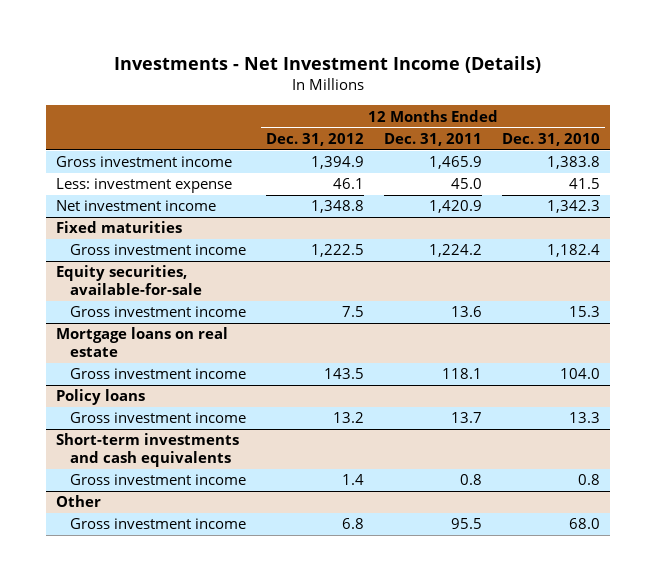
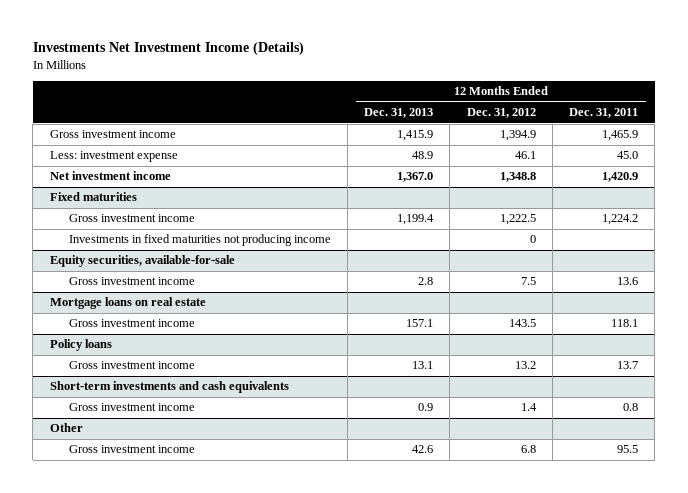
- Investments - Net Investment Income (Details)
+ Investments Net Investment Income (Details)
- | 12 Months Ended Dec. 31, 2012 | 12 Months Ended Dec. 31, 2011 | 12 Months Ended Dec. 31, 2010
+ | 12 Months Ended Dec. 31, 2013 | 12 Months Ended Dec. 31, 2012 | 12 Months Ended Dec. 31, 2011
@ Fixed maturities
+ Investments in fixed maturities not producing income | | 0 |

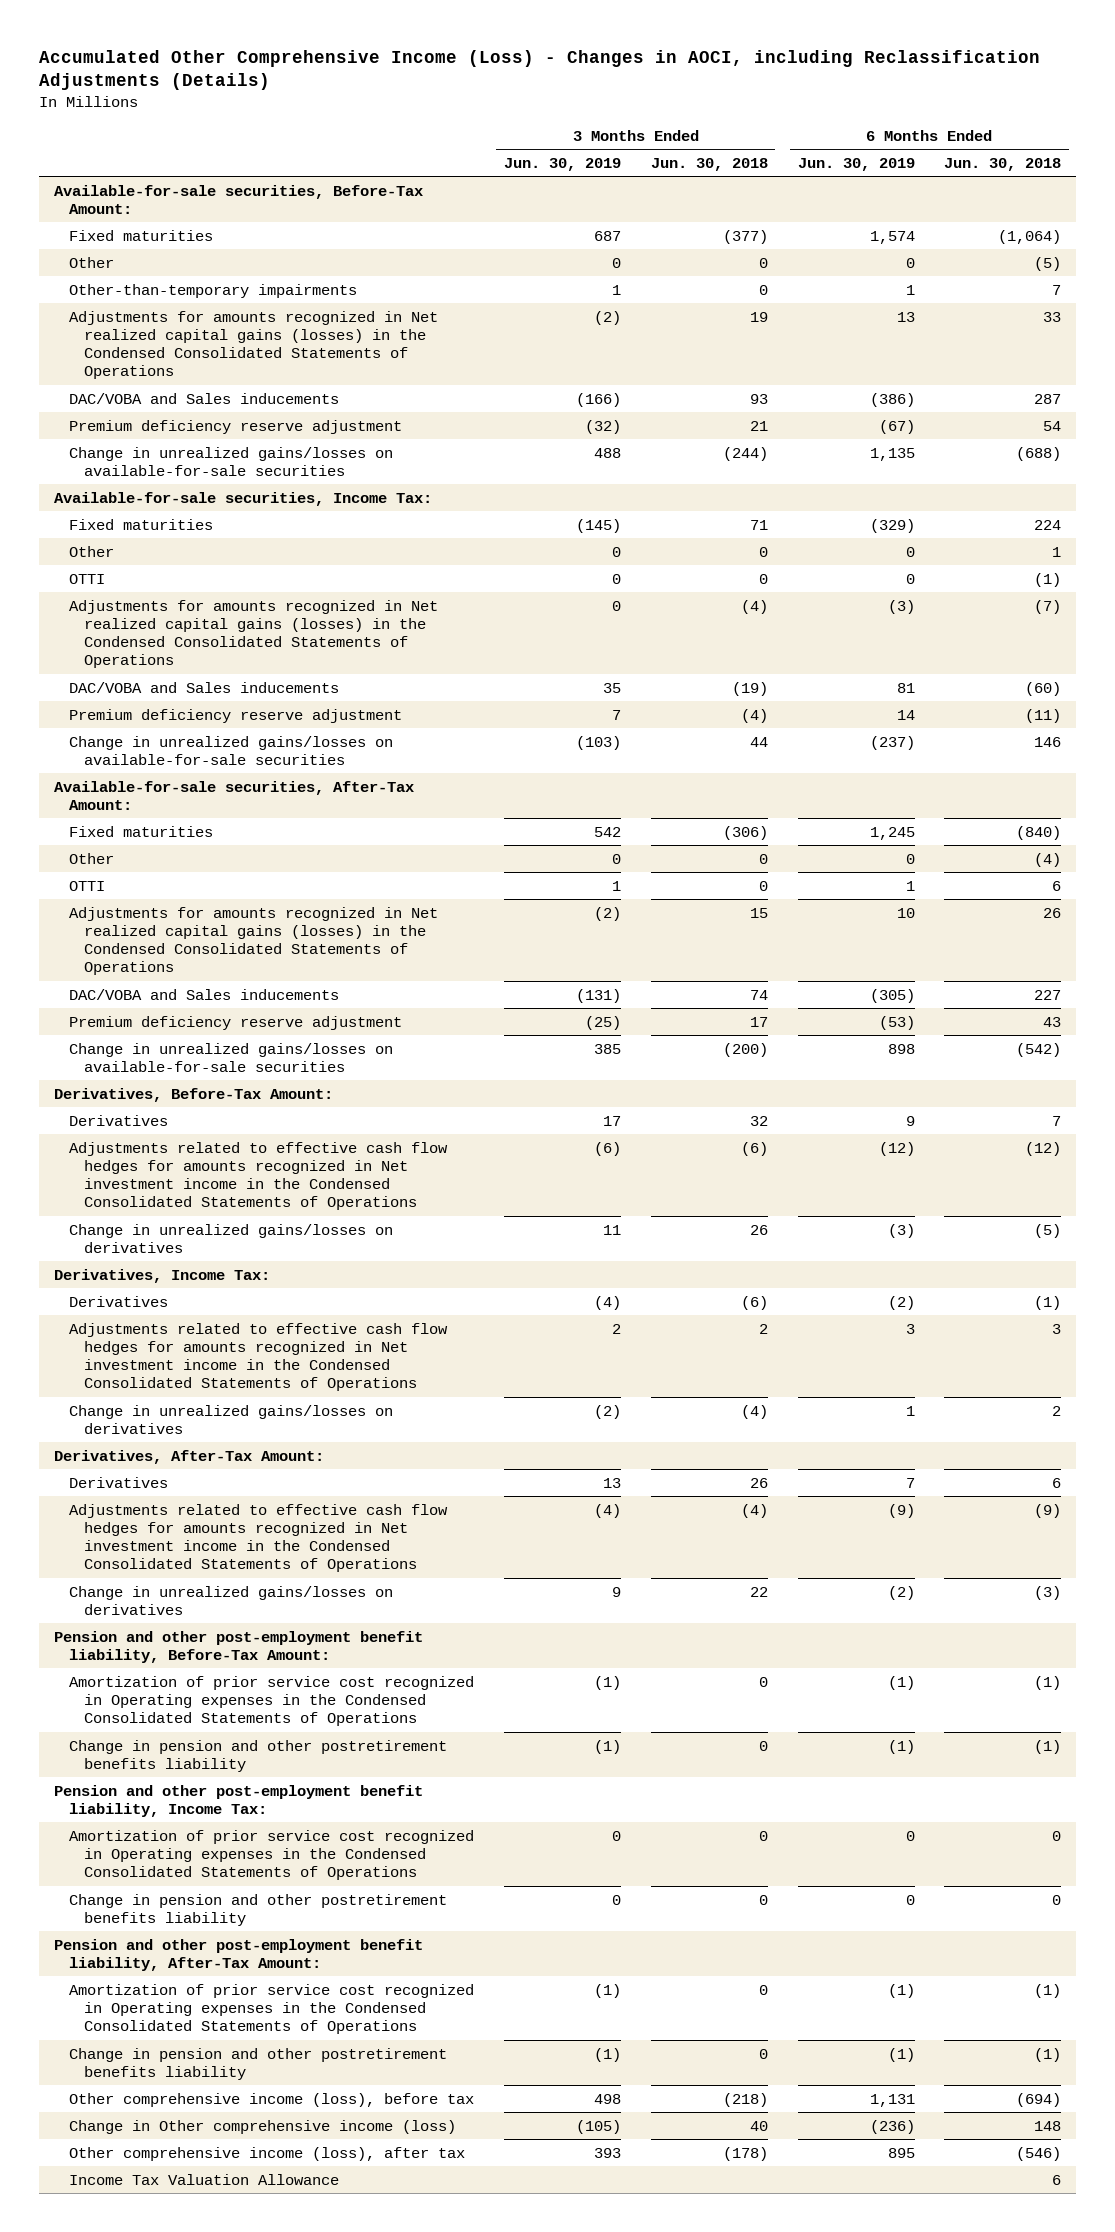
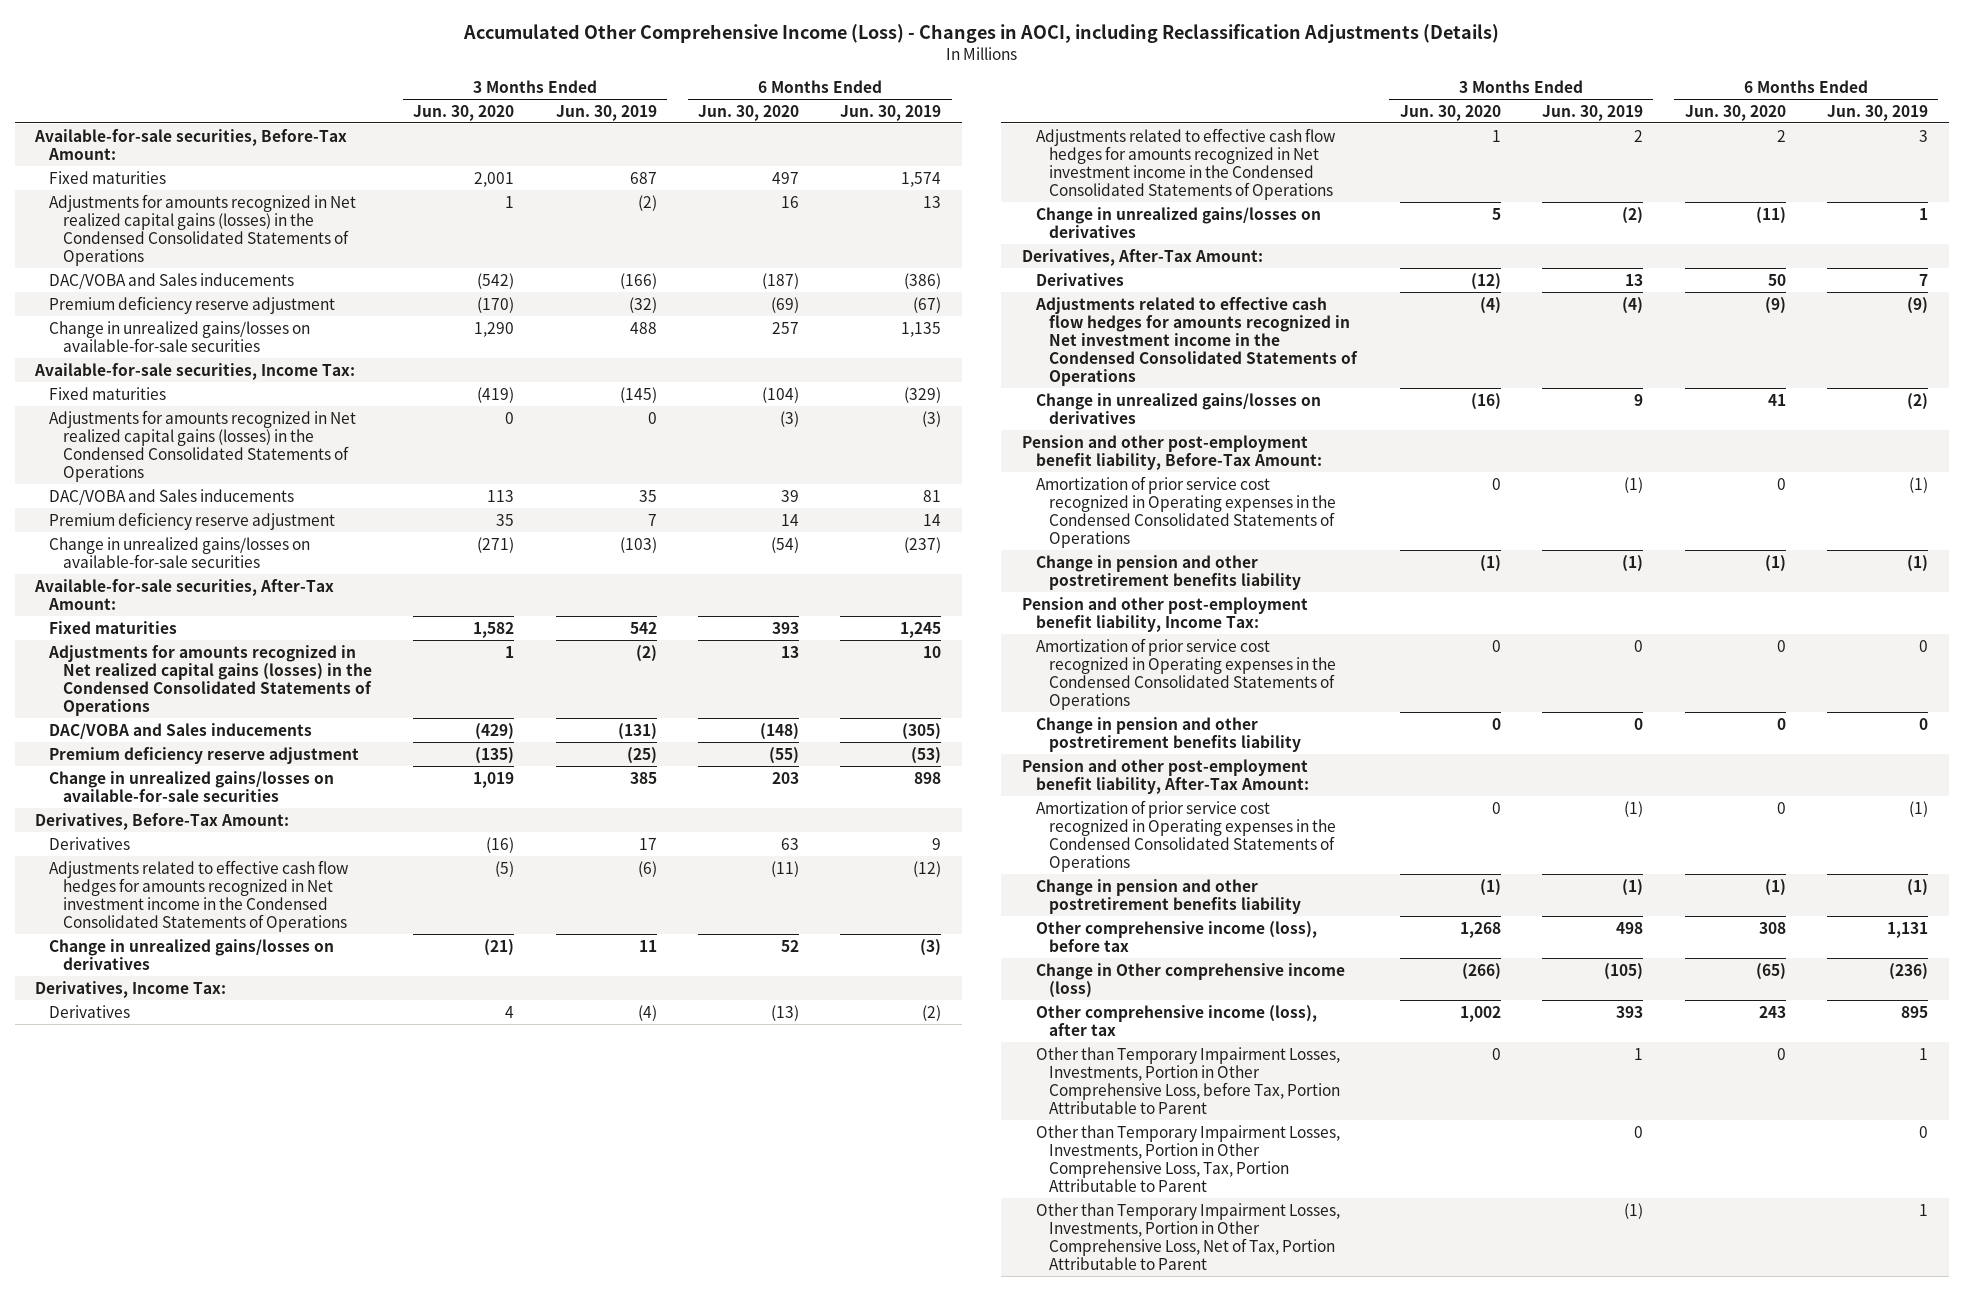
- | 3 Months Ended Jun. 30, 2019 | 3 Months Ended Jun. 30, 2018 | 6 Months Ended Jun. 30, 2019 | 6 Months Ended Jun. 30, 2018
+ | 3 Months Ended Jun. 30, 2020 | 3 Months Ended Jun. 30, 2019 | 6 Months Ended Jun. 30, 2020 | 6 Months Ended Jun. 30, 2019
- Other | 0 | 0 | 0 | (5)
- Other-than-temporary impairments | 1 | 0 | 1 | 7
- Other | 0 | 0 | 0 | 1
- OTTI | 0 | 0 | 0 | (1)
- Other | 0 | 0 | 0 | (4)
- OTTI | 1 | 0 | 1 | 6
- Income Tax Valuation Allowance | | | | 6
+ Other than Temporary Impairment Losses, Investments, Portion in Other Comprehensive Loss, before Tax, Portion Attributable to Parent | 0 | 1 | 0 | 1
+ Other than Temporary Impairment Losses, Investments, Portion in Other Comprehensive Loss, Tax, Portion Attributable to Parent | | 0 | | 0
+ Other than Temporary Impairment Losses, Investments, Portion in Other Comprehensive Loss, Net of Tax, Portion Attributable to Parent | | (1) | | 1

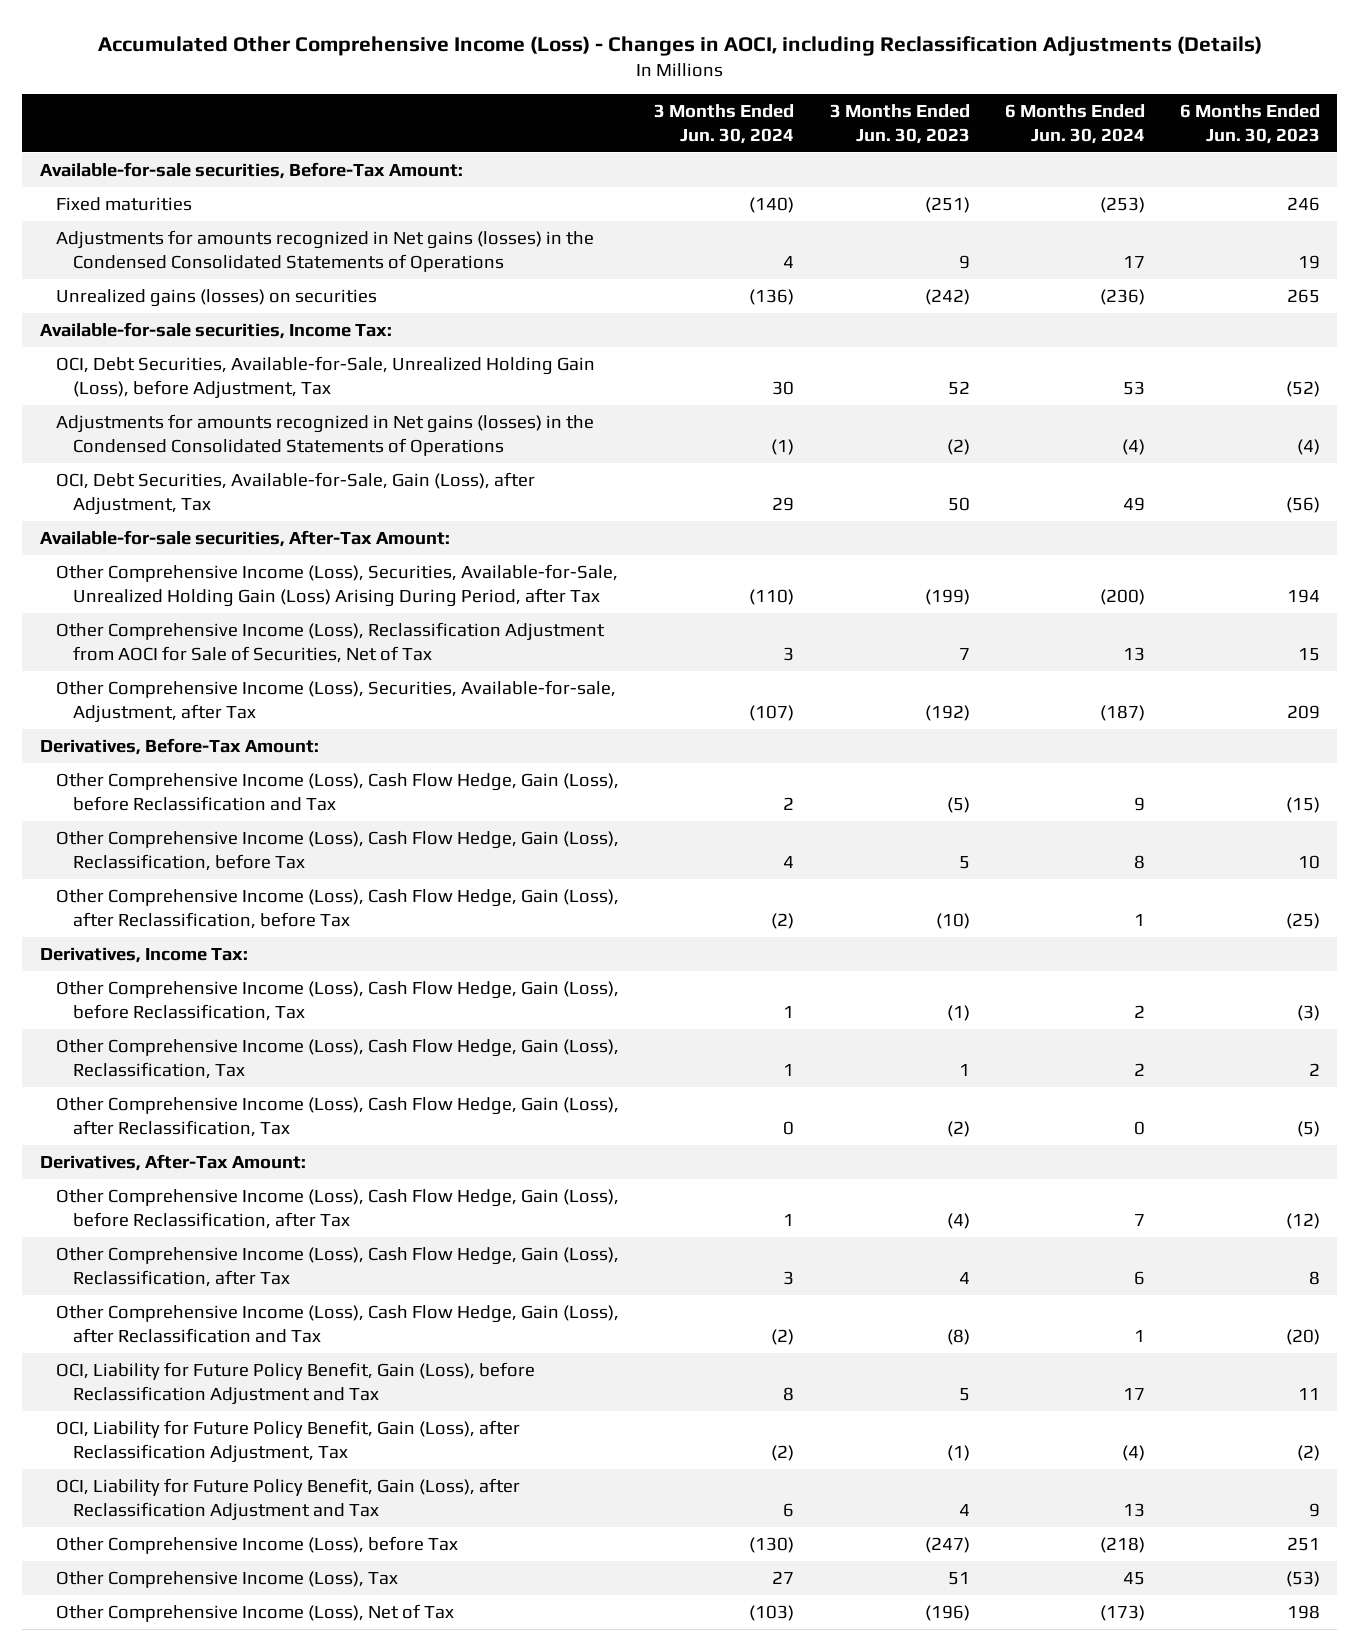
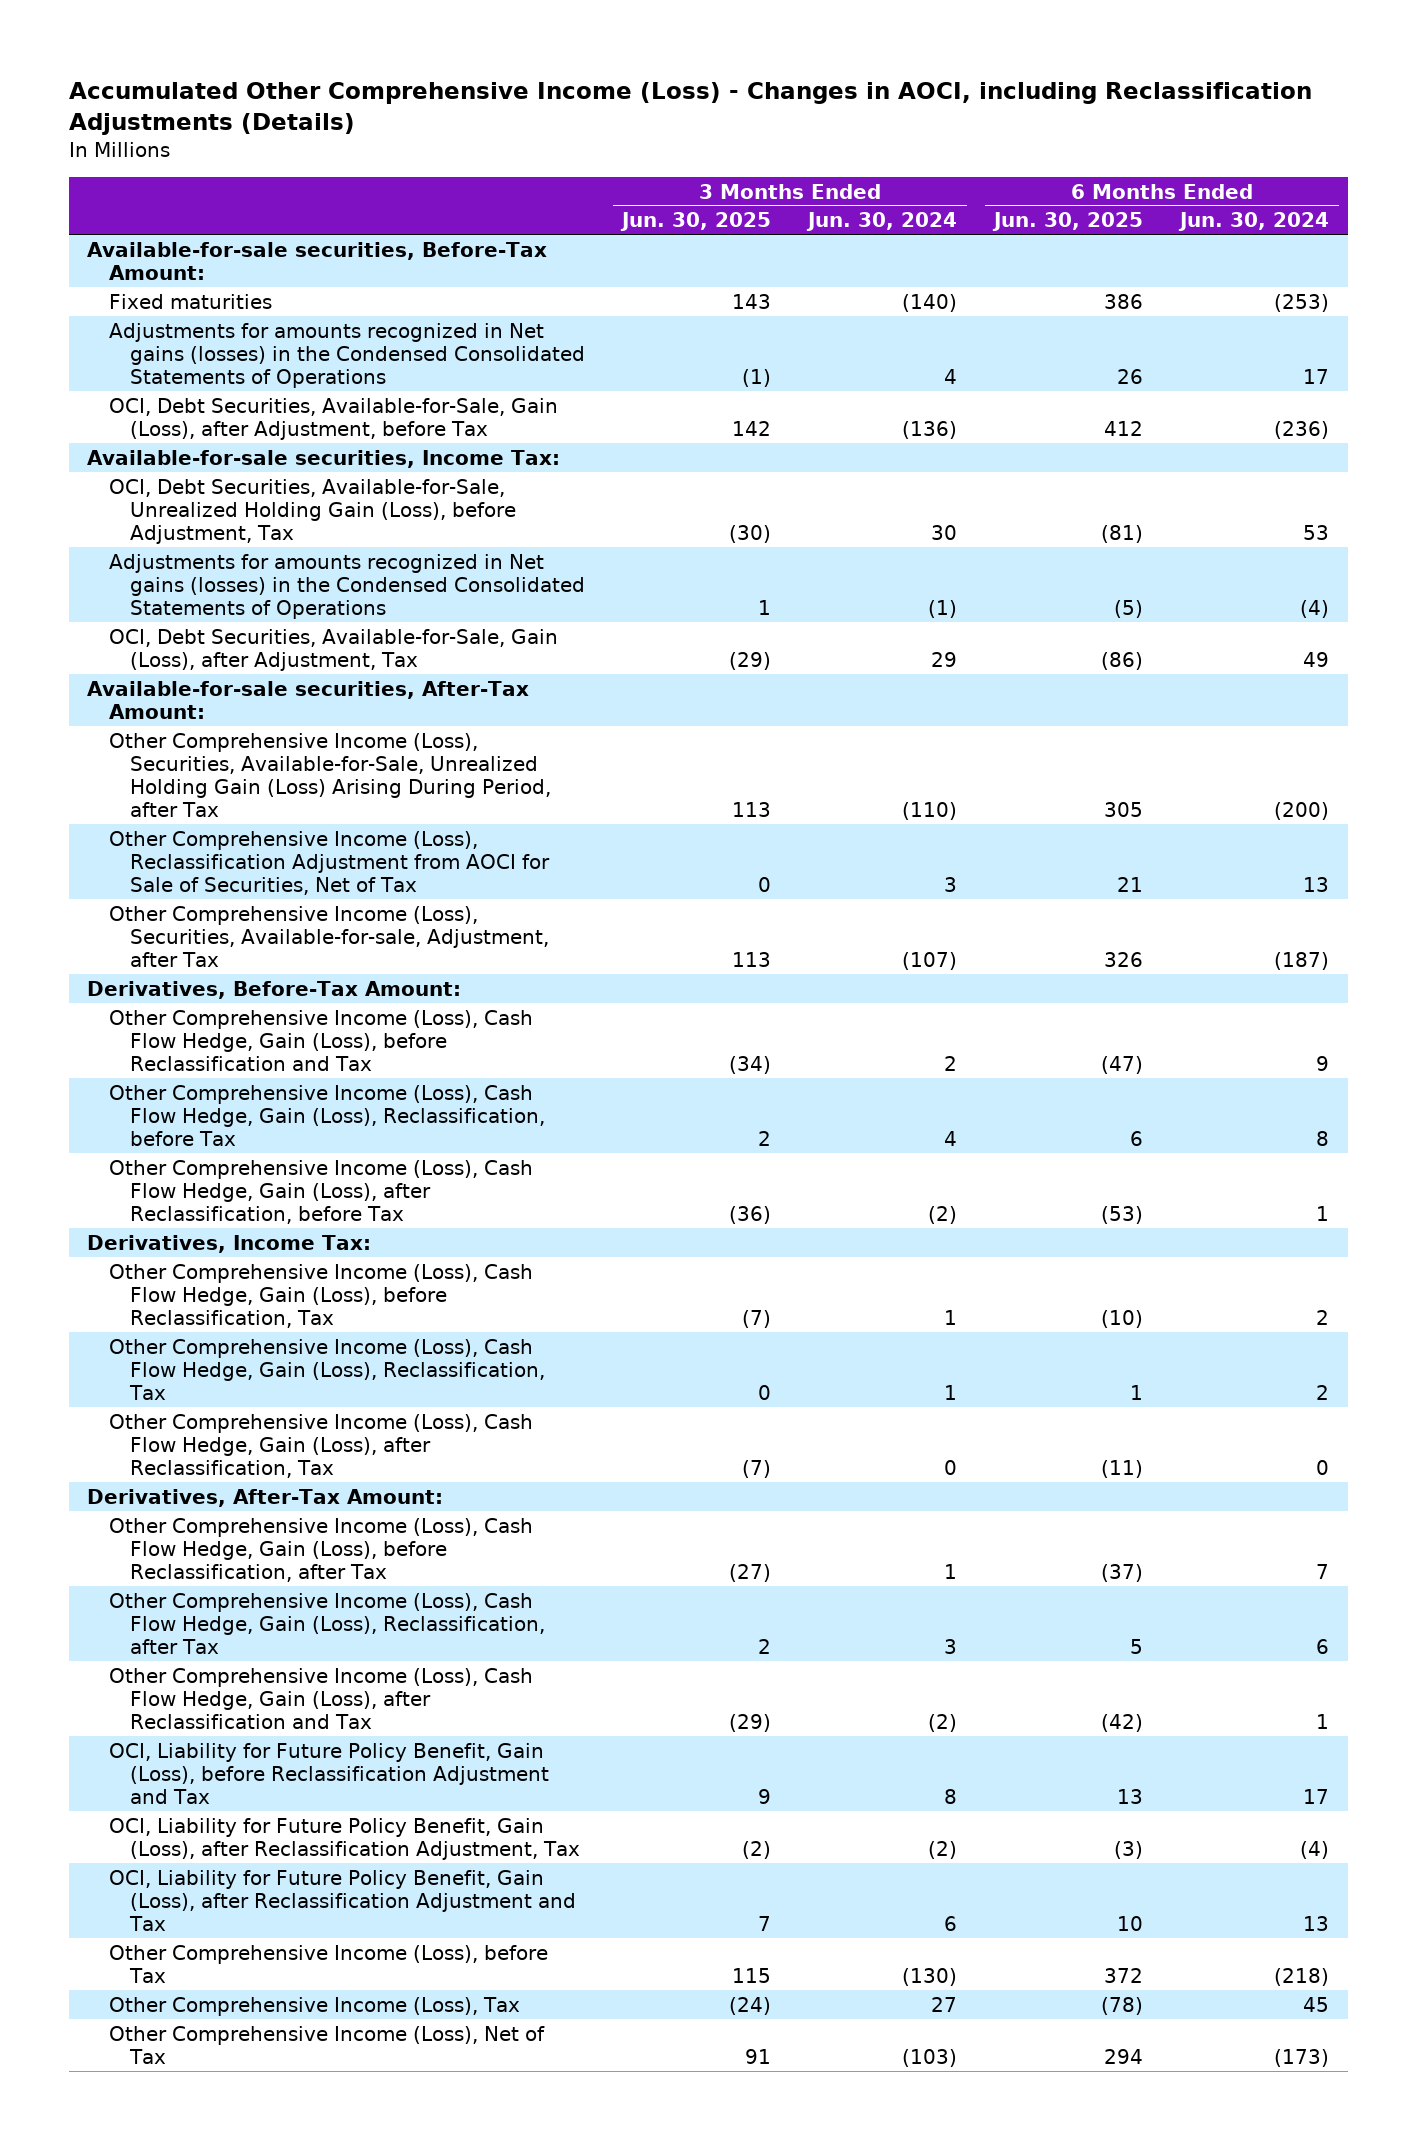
- | 3 Months Ended Jun. 30, 2024 | 3 Months Ended Jun. 30, 2023 | 6 Months Ended Jun. 30, 2024 | 6 Months Ended Jun. 30, 2023
+ | 3 Months Ended Jun. 30, 2025 | 3 Months Ended Jun. 30, 2024 | 6 Months Ended Jun. 30, 2025 | 6 Months Ended Jun. 30, 2024
- Unrealized gains (losses) on securities | (136) | (242) | (236) | 265
+ OCI, Debt Securities, Available-for-Sale, Gain (Loss), after Adjustment, before Tax | 142 | (136) | 412 | (236)

